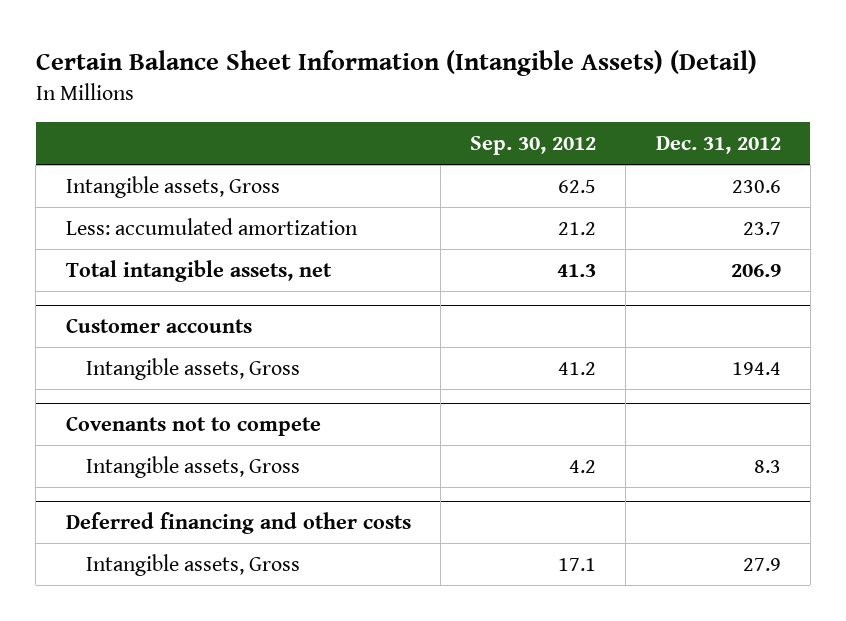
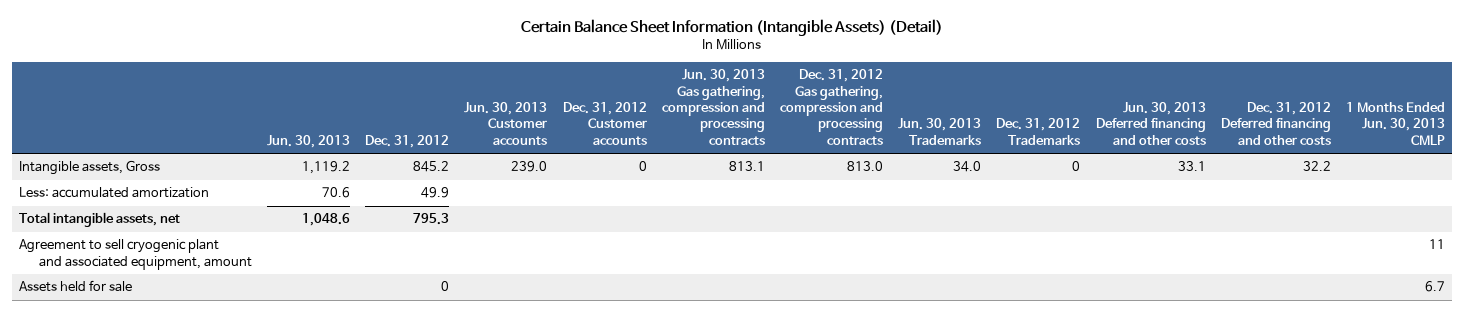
- | Sep. 30, 2012 | Dec. 31, 2012
+ | Jun. 30, 2013 | Dec. 31, 2012 | Jun. 30, 2013 Customer accounts | Dec. 31, 2012 Customer accounts | Jun. 30, 2013 Gas gathering, compression and processing contracts | Dec. 31, 2012 Gas gathering, compression and processing contracts | Jun. 30, 2013 Trademarks | Dec. 31, 2012 Trademarks | Jun. 30, 2013 Deferred financing and other costs | Dec. 31, 2012 Deferred financing and other costs | 1 Months Ended Jun. 30, 2013 CMLP
- Intangible assets, Gross | 62.5 | 230.6
- Less: accumulated amortization | 21.2 | 23.7
- Total intangible assets, net | 41.3 | 206.9
- Customer accounts
- Intangible assets, Gross | 41.2 | 194.4
- Covenants not to compete
- Intangible assets, Gross | 4.2 | 8.3
- Deferred financing and other costs
- Intangible assets, Gross | 17.1 | 27.9
+ Intangible assets, Gross | 1,119.2 | 845.2 | 239.0 | 0 | 813.1 | 813.0 | 34.0 | 0 | 33.1 | 32.2 |
+ Less: accumulated amortization | 70.6 | 49.9 | | | | | | | | |
+ Total intangible assets, net | 1,048.6 | 795.3 | | | | | | | | |
+ Agreement to sell cryogenic plant and associated equipment, amount | | | | | | | | | | | 11
+ Assets held for sale | | 0 | | | | | | | | | 6.7

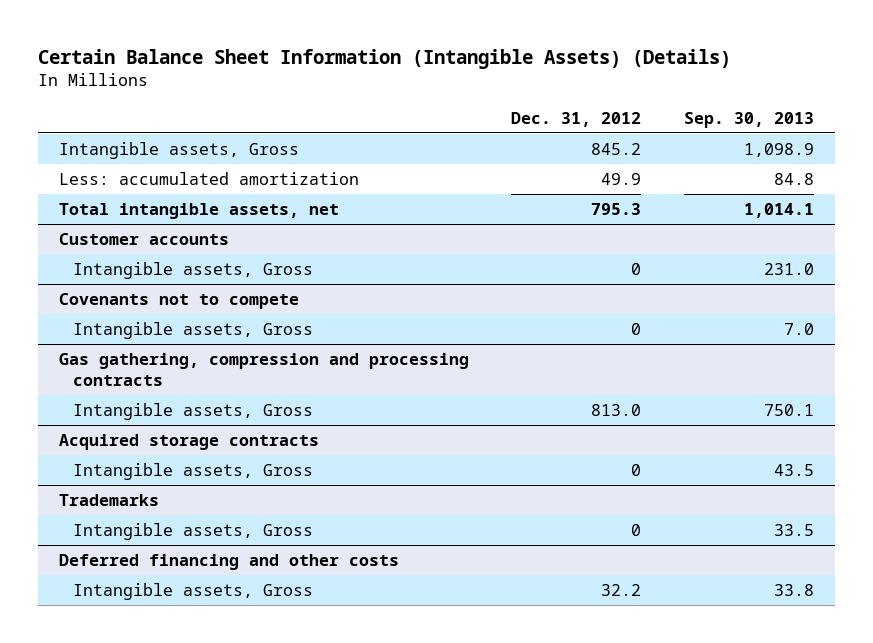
- Certain Balance Sheet Information (Intangible Assets) (Detail)
+ Certain Balance Sheet Information (Intangible Assets) (Details)
- | Jun. 30, 2013 | Dec. 31, 2012 | Jun. 30, 2013 Customer accounts | Dec. 31, 2012 Customer accounts | Jun. 30, 2013 Gas gathering, compression and processing contracts | Dec. 31, 2012 Gas gathering, compression and processing contracts | Jun. 30, 2013 Trademarks | Dec. 31, 2012 Trademarks | Jun. 30, 2013 Deferred financing and other costs | Dec. 31, 2012 Deferred financing and other costs | 1 Months Ended Jun. 30, 2013 CMLP
+ | Dec. 31, 2012 | Sep. 30, 2013
- Agreement to sell cryogenic plant and associated equipment, amount | | | | | | | | | | | 11
- Assets held for sale | | 0 | | | | | | | | | 6.7
+ Customer accounts
+ Intangible assets, Gross | 0 | 231.0
+ Covenants not to compete
+ Intangible assets, Gross | 0 | 7.0
+ Gas gathering, compression and processing contracts
+ Intangible assets, Gross | 813.0 | 750.1
+ Acquired storage contracts
+ Intangible assets, Gross | 0 | 43.5
+ Trademarks
+ Intangible assets, Gross | 0 | 33.5
+ Deferred financing and other costs
+ Intangible assets, Gross | 32.2 | 33.8

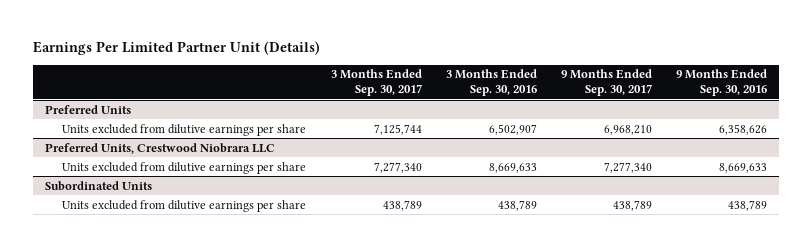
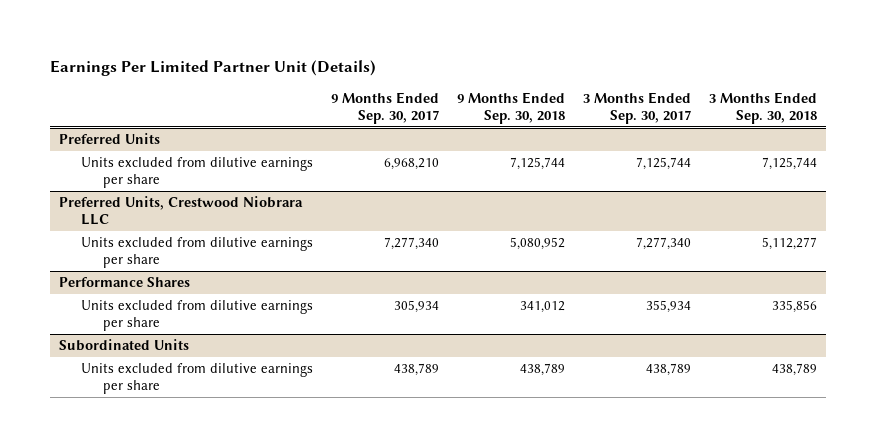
- | 3 Months Ended Sep. 30, 2017 | 3 Months Ended Sep. 30, 2016 | 9 Months Ended Sep. 30, 2017 | 9 Months Ended Sep. 30, 2016
+ | 9 Months Ended Sep. 30, 2017 | 9 Months Ended Sep. 30, 2018 | 3 Months Ended Sep. 30, 2017 | 3 Months Ended Sep. 30, 2018
+ Performance Shares
+ Units excluded from dilutive earnings per share | 305,934 | 341,012 | 355,934 | 335,856

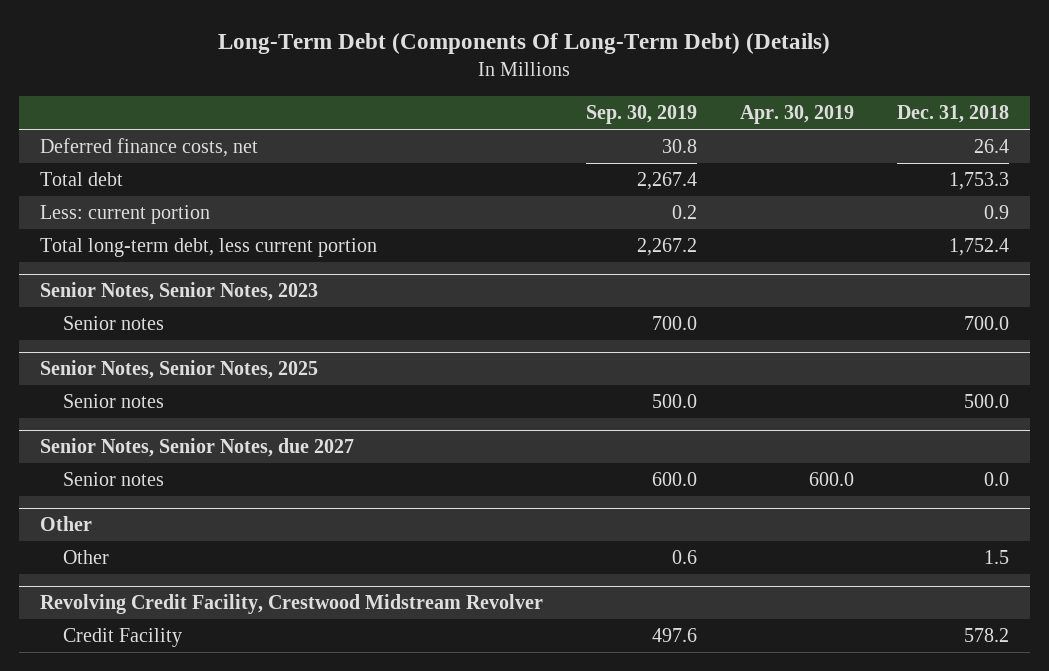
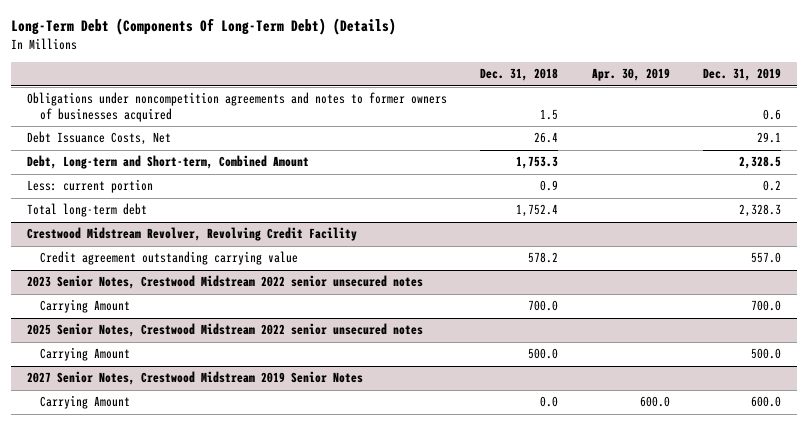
- | Sep. 30, 2019 | Apr. 30, 2019 | Dec. 31, 2018
+ | Dec. 31, 2018 | Apr. 30, 2019 | Dec. 31, 2019
- Deferred finance costs, net | 30.8 | | 26.4
- Total debt | 2,267.4 | | 1,753.3
+ Obligations under noncompetition agreements and notes to former owners of businesses acquired | 1.5 | | 0.6
+ Debt Issuance Costs, Net | 26.4 | | 29.1
+ Debt, Long-term and Short-term, Combined Amount | 1,753.3 | | 2,328.5
- Total long-term debt, less current portion | 2,267.2 | | 1,752.4
- Senior Notes, Senior Notes, 2023
- Senior notes | 700.0 | | 700.0
- Senior Notes, Senior Notes, 2025
- Senior notes | 500.0 | | 500.0
- Senior Notes, Senior Notes, due 2027
- Senior notes | 600.0 | 600.0 | 0.0
- Other
- Other | 0.6 | | 1.5
- Revolving Credit Facility, Crestwood Midstream Revolver
- Credit Facility | 497.6 | | 578.2
+ Total long-term debt | 1,752.4 | | 2,328.3
+ Crestwood Midstream Revolver, Revolving Credit Facility
+ Credit agreement outstanding carrying value | 578.2 | | 557.0
+ 2023 Senior Notes, Crestwood Midstream 2022 senior unsecured notes
+ Carrying Amount | 700.0 | | 700.0
+ 2025 Senior Notes, Crestwood Midstream 2022 senior unsecured notes
+ Carrying Amount | 500.0 | | 500.0
+ 2027 Senior Notes, Crestwood Midstream 2019 Senior Notes
+ Carrying Amount | 0.0 | 600.0 | 600.0

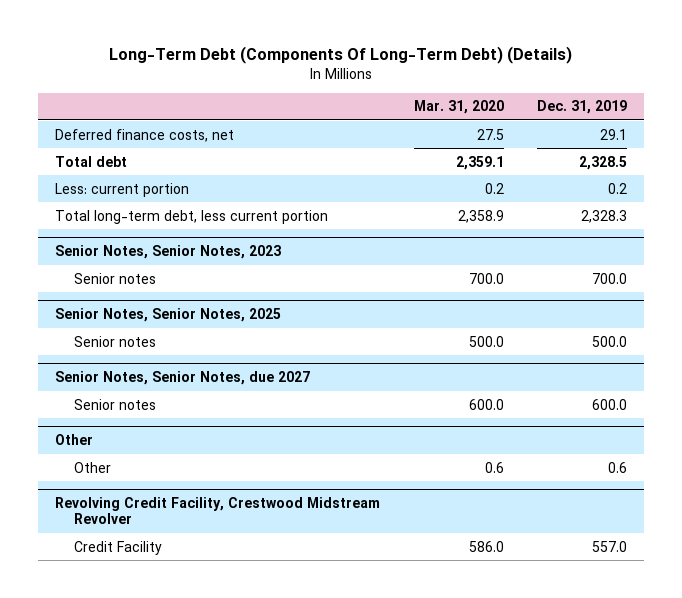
- | Dec. 31, 2018 | Apr. 30, 2019 | Dec. 31, 2019
+ | Mar. 31, 2020 | Dec. 31, 2019
- Obligations under noncompetition agreements and notes to former owners of businesses acquired | 1.5 | | 0.6
- Debt Issuance Costs, Net | 26.4 | | 29.1
- Debt, Long-term and Short-term, Combined Amount | 1,753.3 | | 2,328.5
+ Deferred finance costs, net | 27.5 | 29.1
+ Total debt | 2,359.1 | 2,328.5
- Total long-term debt | 1,752.4 | | 2,328.3
- Crestwood Midstream Revolver, Revolving Credit Facility
- Credit agreement outstanding carrying value | 578.2 | | 557.0
- 2023 Senior Notes, Crestwood Midstream 2022 senior unsecured notes
- Carrying Amount | 700.0 | | 700.0
- 2025 Senior Notes, Crestwood Midstream 2022 senior unsecured notes
- Carrying Amount | 500.0 | | 500.0
- 2027 Senior Notes, Crestwood Midstream 2019 Senior Notes
- Carrying Amount | 0.0 | 600.0 | 600.0
+ Total long-term debt, less current portion | 2,358.9 | 2,328.3
+ Senior Notes, Senior Notes, 2023
+ Senior notes | 700.0 | 700.0
+ Senior Notes, Senior Notes, 2025
+ Senior notes | 500.0 | 500.0
+ Senior Notes, Senior Notes, due 2027
+ Senior notes | 600.0 | 600.0
+ Other
+ Other | 0.6 | 0.6
+ Revolving Credit Facility, Crestwood Midstream Revolver
+ Credit Facility | 586.0 | 557.0

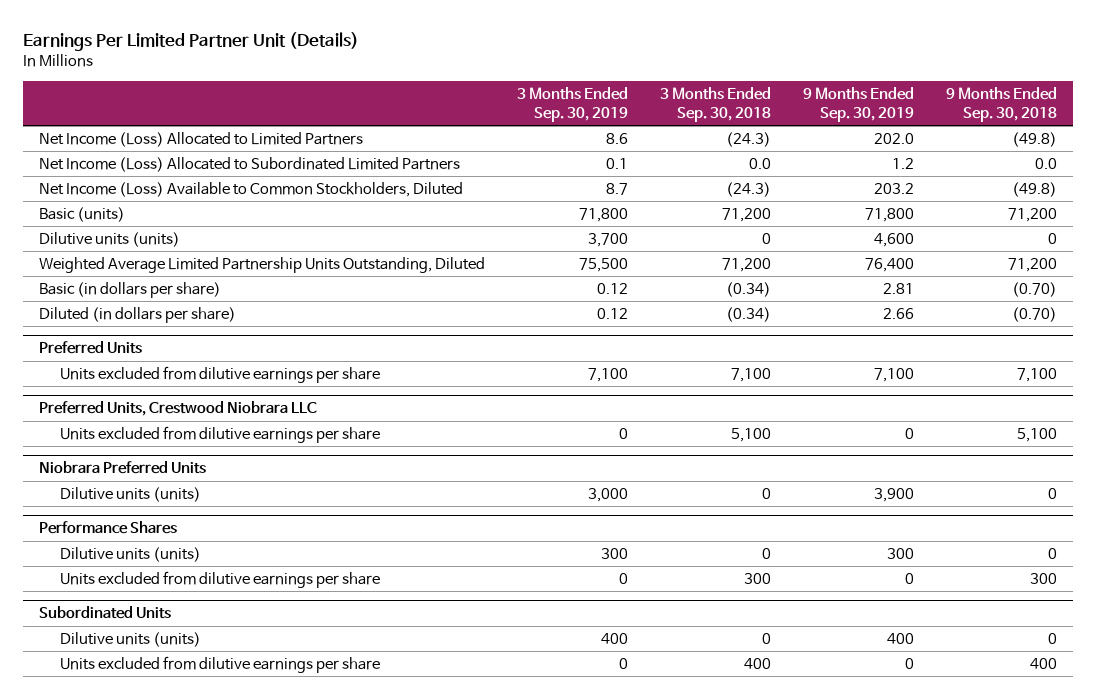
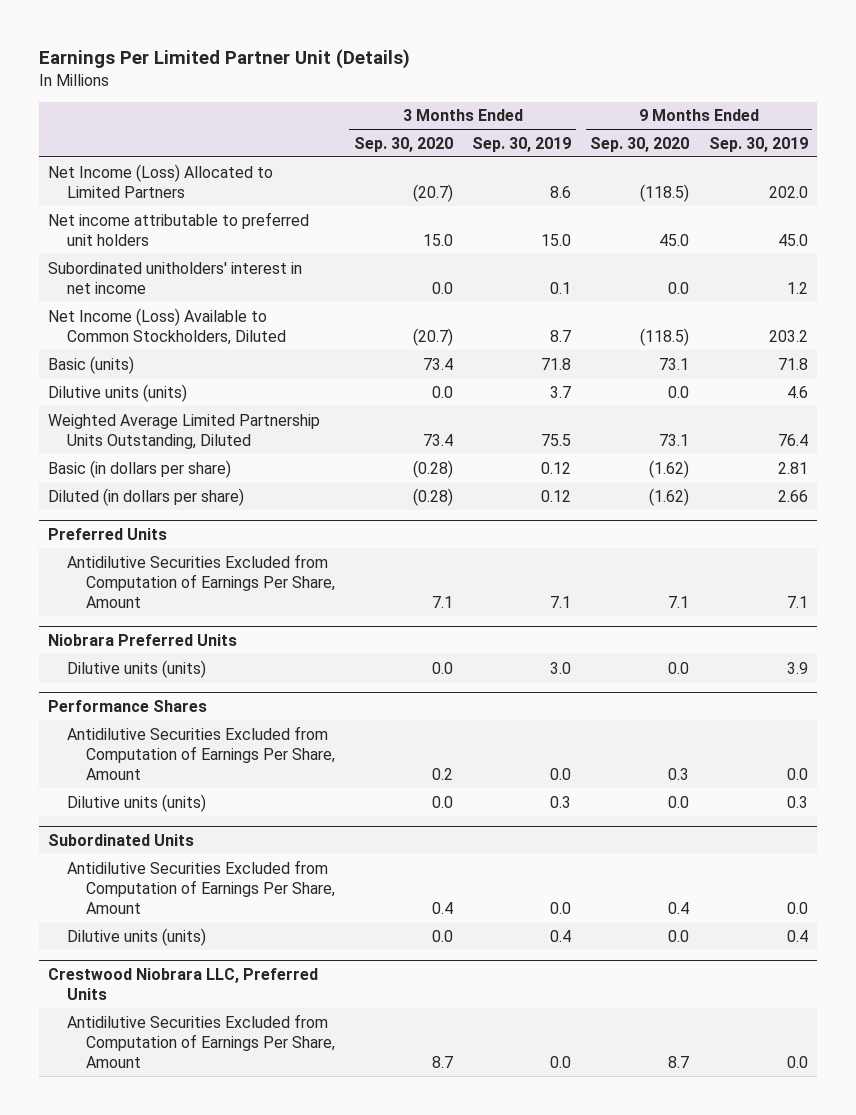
- | 3 Months Ended Sep. 30, 2019 | 3 Months Ended Sep. 30, 2018 | 9 Months Ended Sep. 30, 2019 | 9 Months Ended Sep. 30, 2018
+ | 3 Months Ended Sep. 30, 2020 | 3 Months Ended Sep. 30, 2019 | 9 Months Ended Sep. 30, 2020 | 9 Months Ended Sep. 30, 2019
- Net Income (Loss) Allocated to Subordinated Limited Partners | 0.1 | 0.0 | 1.2 | 0.0
+ Net income attributable to preferred unit holders | 15.0 | 15.0 | 45.0 | 45.0
+ Subordinated unitholders' interest in net income | 0.0 | 0.1 | 0.0 | 1.2
- Basic (units) | 71,800 | 71,200 | 71,800 | 71,200
- Dilutive units (units) | 3,700 | 0 | 4,600 | 0
- Weighted Average Limited Partnership Units Outstanding, Diluted | 75,500 | 71,200 | 76,400 | 71,200
+ Basic (units) | 73.4 | 71.8 | 73.1 | 71.8
+ Dilutive units (units) | 0.0 | 3.7 | 0.0 | 4.6
+ Weighted Average Limited Partnership Units Outstanding, Diluted | 73.4 | 75.5 | 73.1 | 76.4
@ Preferred Units
- Units excluded from dilutive earnings per share | 7,100 | 7,100 | 7,100 | 7,100
- Preferred Units, Crestwood Niobrara LLC
- Units excluded from dilutive earnings per share | 0 | 5,100 | 0 | 5,100
@ Preferred Units
+ Antidilutive Securities Excluded from Computation of Earnings Per Share, Amount | 7.1 | 7.1 | 7.1 | 7.1
@ Niobrara Preferred Units
- Dilutive units (units) | 3,000 | 0 | 3,900 | 0
+ Dilutive units (units) | 0.0 | 3.0 | 0.0 | 3.9
@ Performance Shares
- Dilutive units (units) | 300 | 0 | 300 | 0
- Units excluded from dilutive earnings per share | 0 | 300 | 0 | 300
+ Antidilutive Securities Excluded from Computation of Earnings Per Share, Amount | 0.2 | 0.0 | 0.3 | 0.0
+ Dilutive units (units) | 0.0 | 0.3 | 0.0 | 0.3
@ Subordinated Units
- Dilutive units (units) | 400 | 0 | 400 | 0
- Units excluded from dilutive earnings per share | 0 | 400 | 0 | 400
+ Antidilutive Securities Excluded from Computation of Earnings Per Share, Amount | 0.4 | 0.0 | 0.4 | 0.0
+ Dilutive units (units) | 0.0 | 0.4 | 0.0 | 0.4
+ Crestwood Niobrara LLC, Preferred Units
+ Antidilutive Securities Excluded from Computation of Earnings Per Share, Amount | 8.7 | 0.0 | 8.7 | 0.0

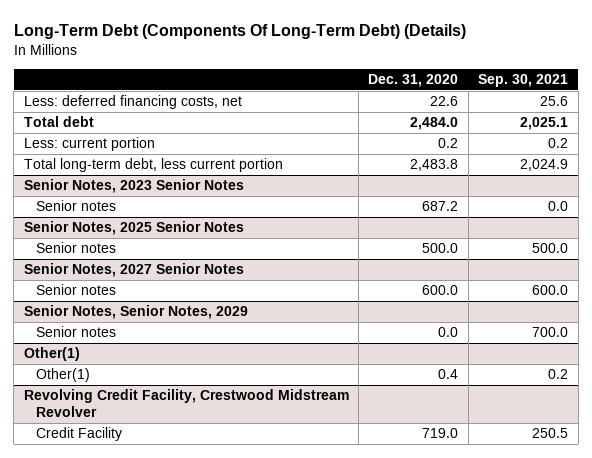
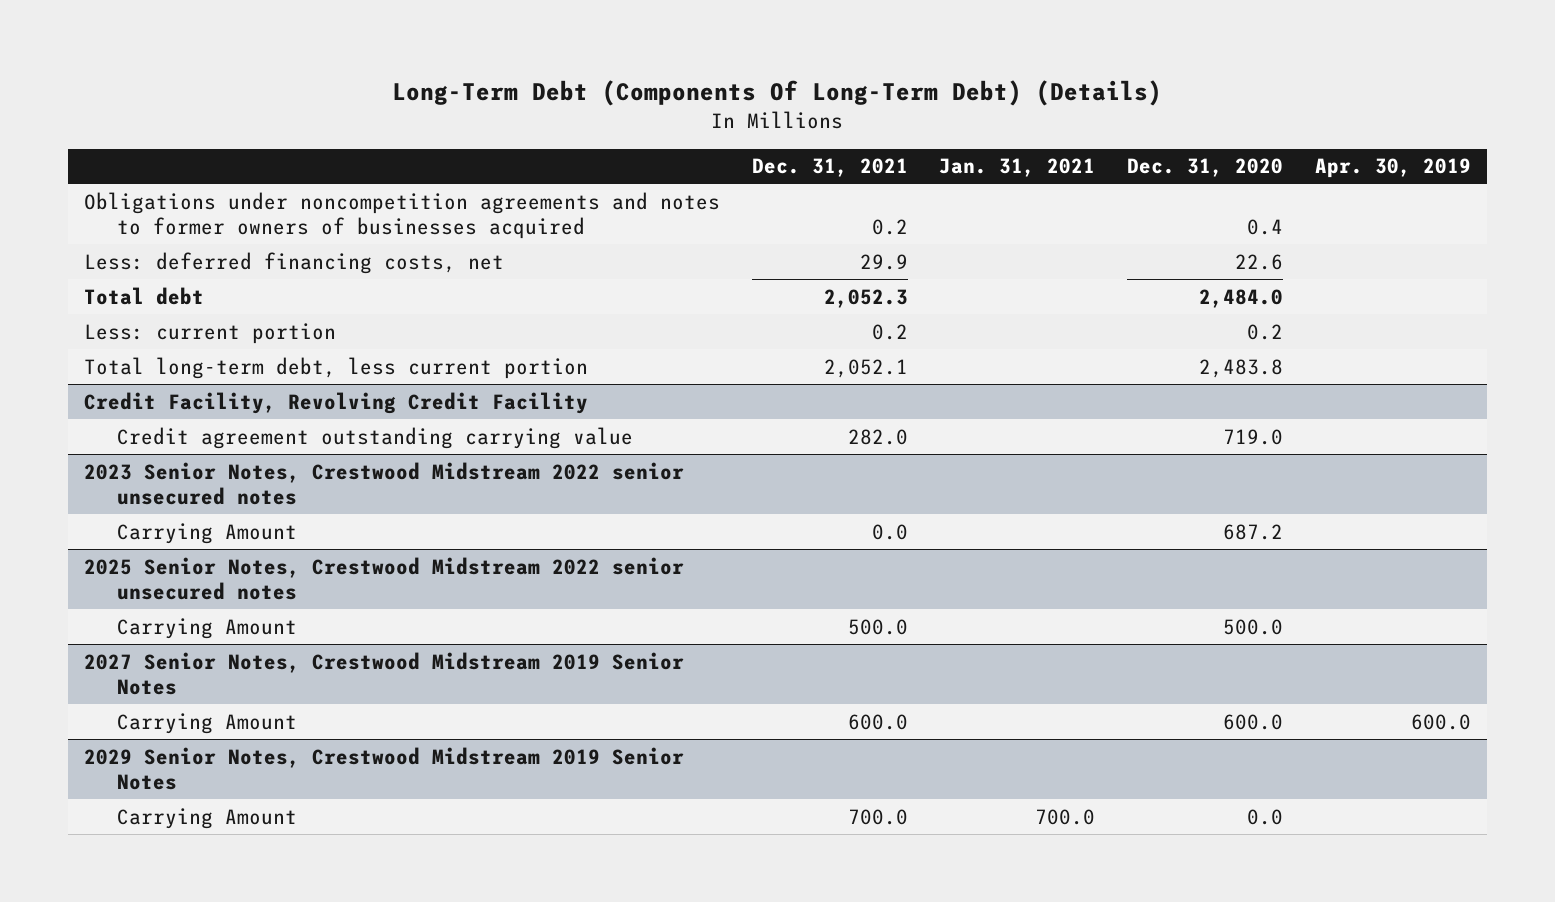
- | Dec. 31, 2020 | Sep. 30, 2021
+ | Dec. 31, 2021 | Jan. 31, 2021 | Dec. 31, 2020 | Apr. 30, 2019
+ Obligations under noncompetition agreements and notes to former owners of businesses acquired | 0.2 | | 0.4 |
- Senior Notes, 2023 Senior Notes
- Senior notes | 687.2 | 0.0
- Senior Notes, 2025 Senior Notes
- Senior notes | 500.0 | 500.0
- Senior Notes, 2027 Senior Notes
- Senior notes | 600.0 | 600.0
- Senior Notes, Senior Notes, 2029
- Senior notes | 0.0 | 700.0
- Other(1)
- Other(1) | 0.4 | 0.2
- Revolving Credit Facility, Crestwood Midstream Revolver
- Credit Facility | 719.0 | 250.5
+ Credit Facility, Revolving Credit Facility
+ Credit agreement outstanding carrying value | 282.0 | | 719.0 |
+ 2023 Senior Notes, Crestwood Midstream 2022 senior unsecured notes
+ Carrying Amount | 0.0 | | 687.2 |
+ 2025 Senior Notes, Crestwood Midstream 2022 senior unsecured notes
+ Carrying Amount | 500.0 | | 500.0 |
+ 2027 Senior Notes, Crestwood Midstream 2019 Senior Notes
+ Carrying Amount | 600.0 | | 600.0 | 600.0
+ 2029 Senior Notes, Crestwood Midstream 2019 Senior Notes
+ Carrying Amount | 700.0 | 700.0 | 0.0 |

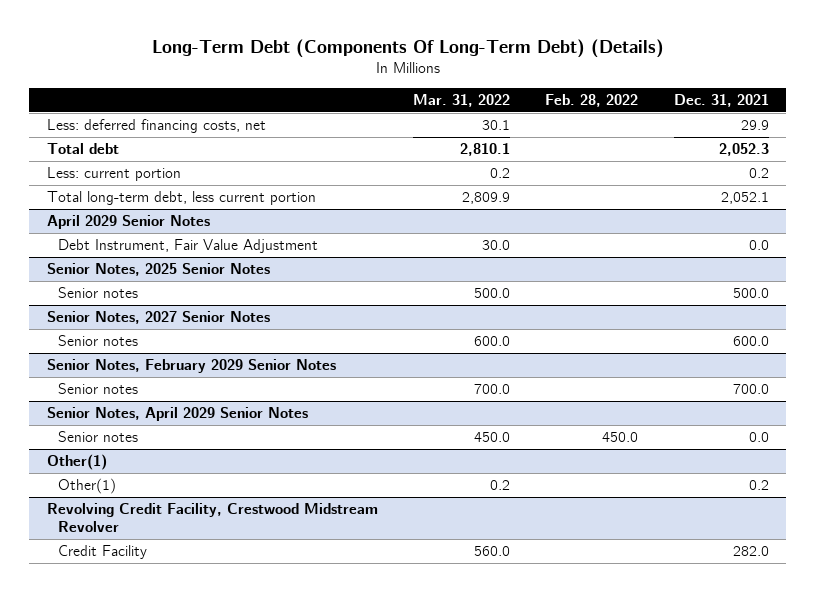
- | Dec. 31, 2021 | Jan. 31, 2021 | Dec. 31, 2020 | Apr. 30, 2019
+ | Mar. 31, 2022 | Feb. 28, 2022 | Dec. 31, 2021
- Obligations under noncompetition agreements and notes to former owners of businesses acquired | 0.2 | | 0.4 |
- Credit Facility, Revolving Credit Facility
- Credit agreement outstanding carrying value | 282.0 | | 719.0 |
- 2023 Senior Notes, Crestwood Midstream 2022 senior unsecured notes
- Carrying Amount | 0.0 | | 687.2 |
- 2025 Senior Notes, Crestwood Midstream 2022 senior unsecured notes
- Carrying Amount | 500.0 | | 500.0 |
- 2027 Senior Notes, Crestwood Midstream 2019 Senior Notes
- Carrying Amount | 600.0 | | 600.0 | 600.0
- 2029 Senior Notes, Crestwood Midstream 2019 Senior Notes
- Carrying Amount | 700.0 | 700.0 | 0.0 |
+ April 2029 Senior Notes
+ Debt Instrument, Fair Value Adjustment | 30.0 | | 0.0
+ Senior Notes, 2025 Senior Notes
+ Senior notes | 500.0 | | 500.0
+ Senior Notes, 2027 Senior Notes
+ Senior notes | 600.0 | | 600.0
+ Senior Notes, February 2029 Senior Notes
+ Senior notes | 700.0 | | 700.0
+ Senior Notes, April 2029 Senior Notes
+ Senior notes | 450.0 | 450.0 | 0.0
+ Other(1)
+ Other(1) | 0.2 | | 0.2
+ Revolving Credit Facility, Crestwood Midstream Revolver
+ Credit Facility | 560.0 | | 282.0

